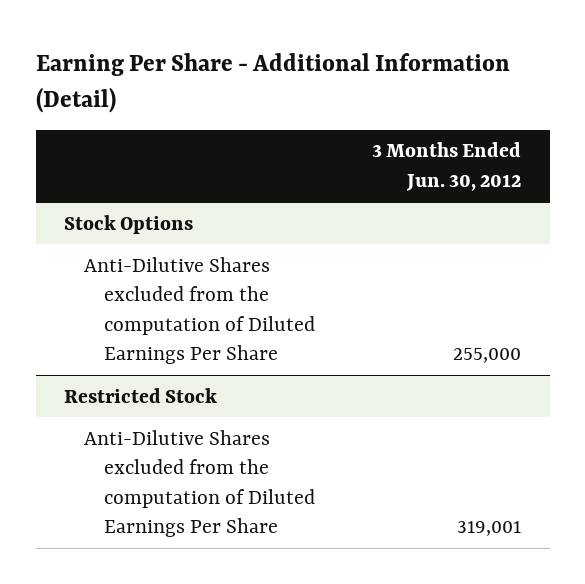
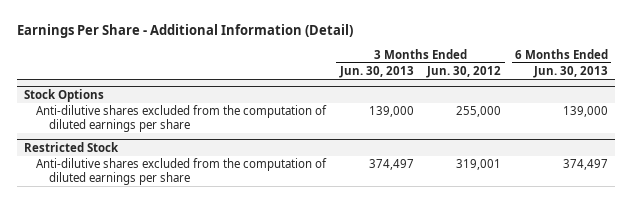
- Earning Per Share - Additional Information (Detail)
+ Earnings Per Share - Additional Information (Detail)
- | 3 Months Ended Jun. 30, 2012
+ | 3 Months Ended Jun. 30, 2013 | 3 Months Ended Jun. 30, 2012 | 6 Months Ended Jun. 30, 2013
@ Stock Options
- Anti-Dilutive Shares excluded from the computation of Diluted Earnings Per Share | 255,000
+ Anti-dilutive shares excluded from the computation of diluted earnings per share | 139,000 | 255,000 | 139,000
@ Restricted Stock
- Anti-Dilutive Shares excluded from the computation of Diluted Earnings Per Share | 319,001
+ Anti-dilutive shares excluded from the computation of diluted earnings per share | 374,497 | 319,001 | 374,497

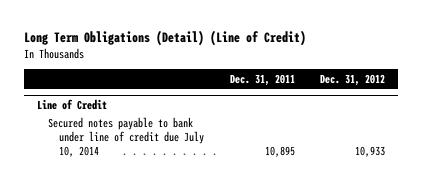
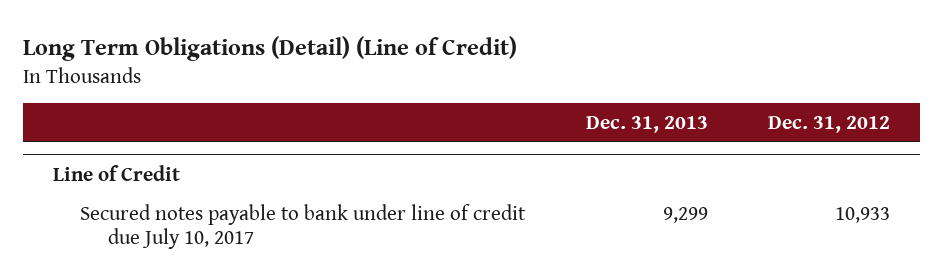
- | Dec. 31, 2011 | Dec. 31, 2012
+ | Dec. 31, 2013 | Dec. 31, 2012
@ Line of Credit
- Secured notes payable to bank under line of credit due July 10, 2014 | 10,895 | 10,933
+ Secured notes payable to bank under line of credit due July 10, 2017 | 9,299 | 10,933

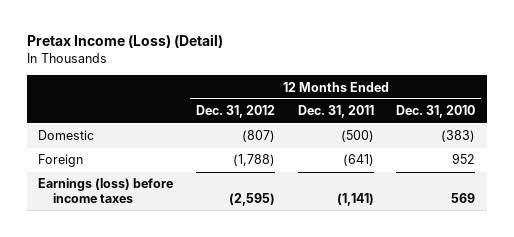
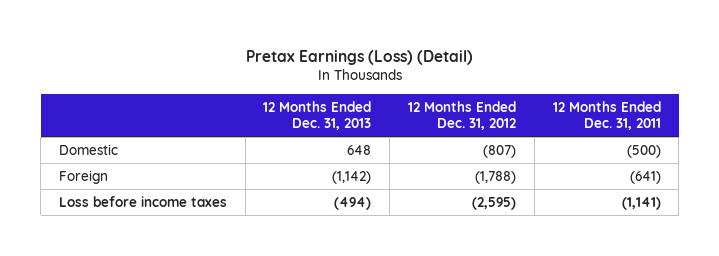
- Pretax Income (Loss) (Detail)
+ Pretax Earnings (Loss) (Detail)
- | 12 Months Ended Dec. 31, 2012 | 12 Months Ended Dec. 31, 2011 | 12 Months Ended Dec. 31, 2010
+ | 12 Months Ended Dec. 31, 2013 | 12 Months Ended Dec. 31, 2012 | 12 Months Ended Dec. 31, 2011
- Earnings (loss) before income taxes | (2,595) | (1,141) | 569
+ Loss before income taxes | (494) | (2,595) | (1,141)

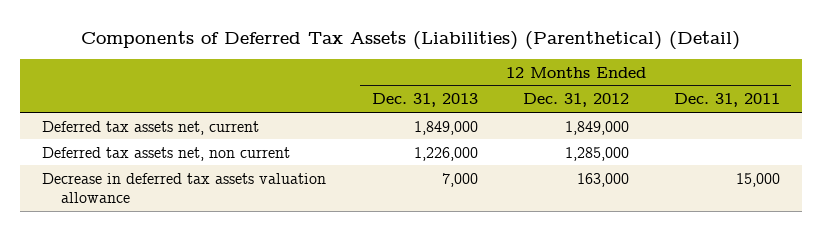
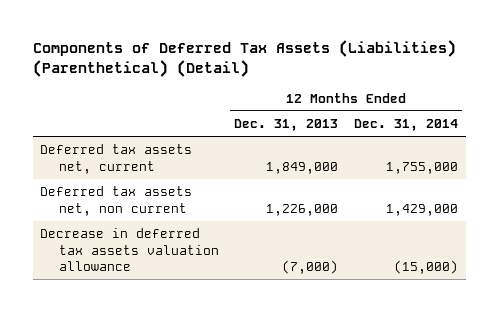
- | 12 Months Ended Dec. 31, 2013 | 12 Months Ended Dec. 31, 2012 | 12 Months Ended Dec. 31, 2011
+ | 12 Months Ended Dec. 31, 2013 | 12 Months Ended Dec. 31, 2014
- Decrease in deferred tax assets valuation allowance | 7,000 | 163,000 | 15,000
+ Decrease in deferred tax assets valuation allowance | (7,000) | (15,000)

